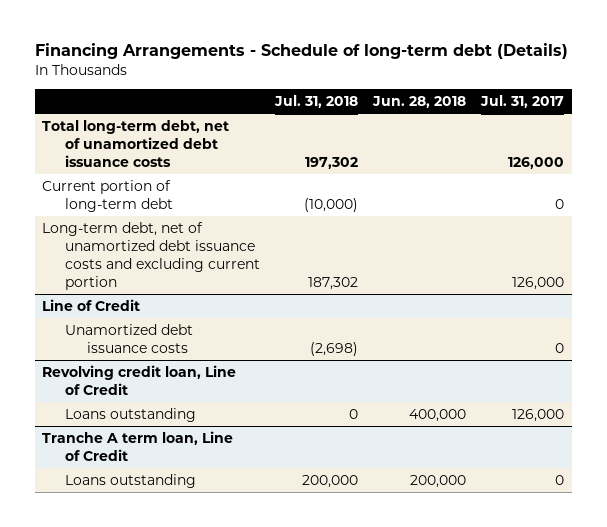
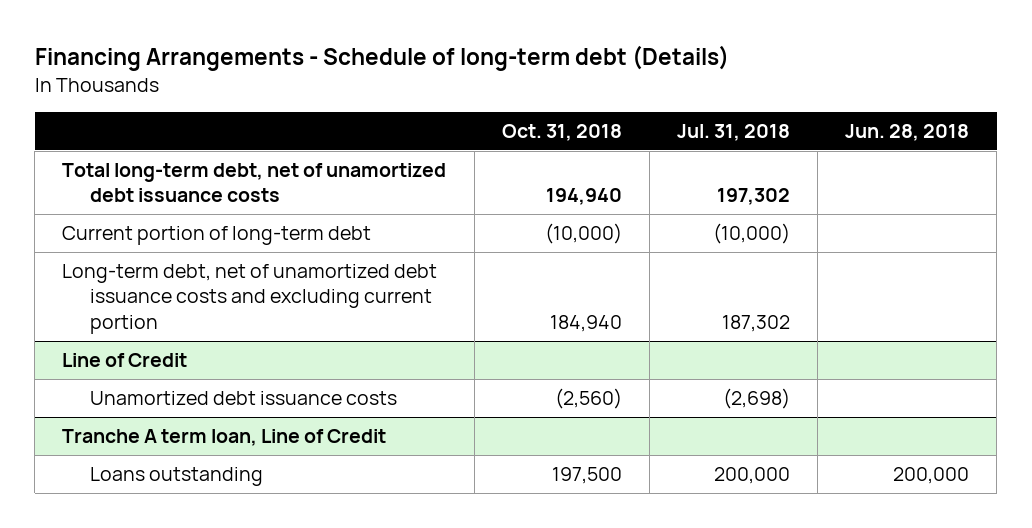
- | Jul. 31, 2018 | Jun. 28, 2018 | Jul. 31, 2017
+ | Oct. 31, 2018 | Jul. 31, 2018 | Jun. 28, 2018
- Revolving credit loan, Line of Credit
- Loans outstanding | 0 | 400,000 | 126,000

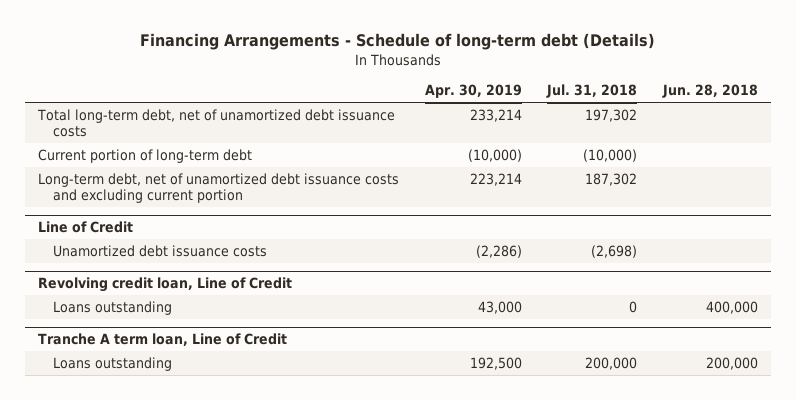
- | Oct. 31, 2018 | Jul. 31, 2018 | Jun. 28, 2018
+ | Apr. 30, 2019 | Jul. 31, 2018 | Jun. 28, 2018
+ Revolving credit loan, Line of Credit
+ Loans outstanding | 43,000 | 0 | 400,000

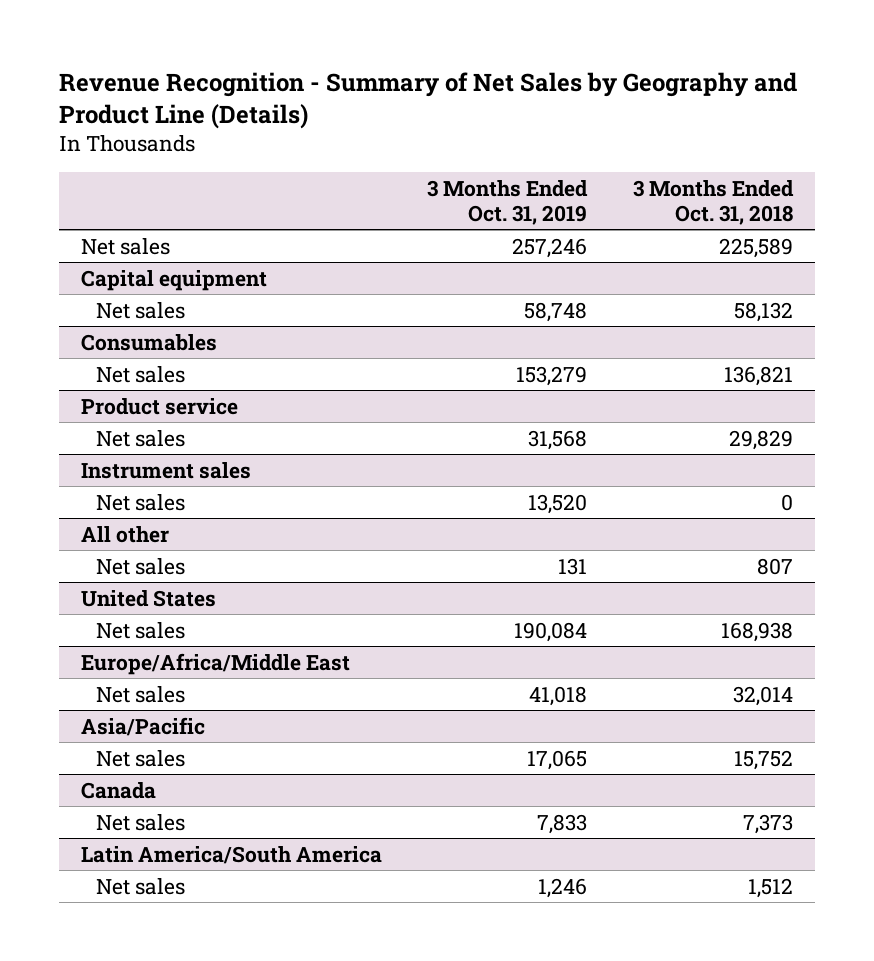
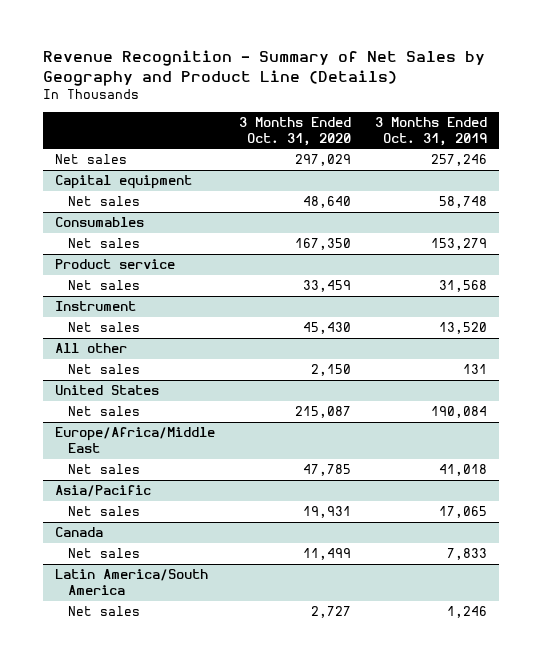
- | 3 Months Ended Oct. 31, 2019 | 3 Months Ended Oct. 31, 2018
+ | 3 Months Ended Oct. 31, 2020 | 3 Months Ended Oct. 31, 2019
- Instrument sales
+ Instrument

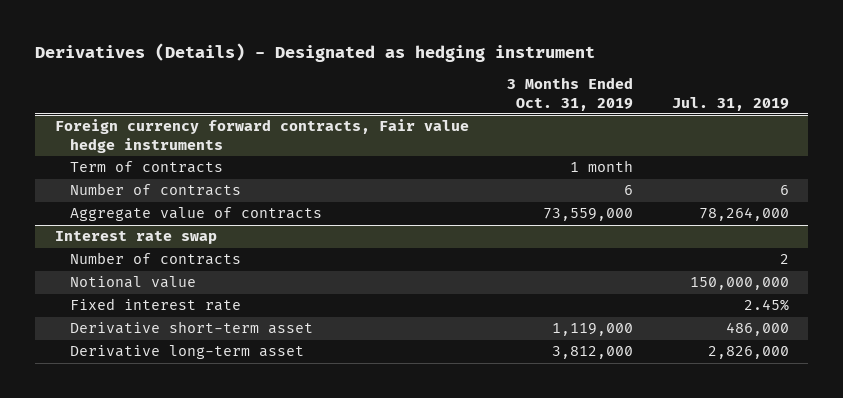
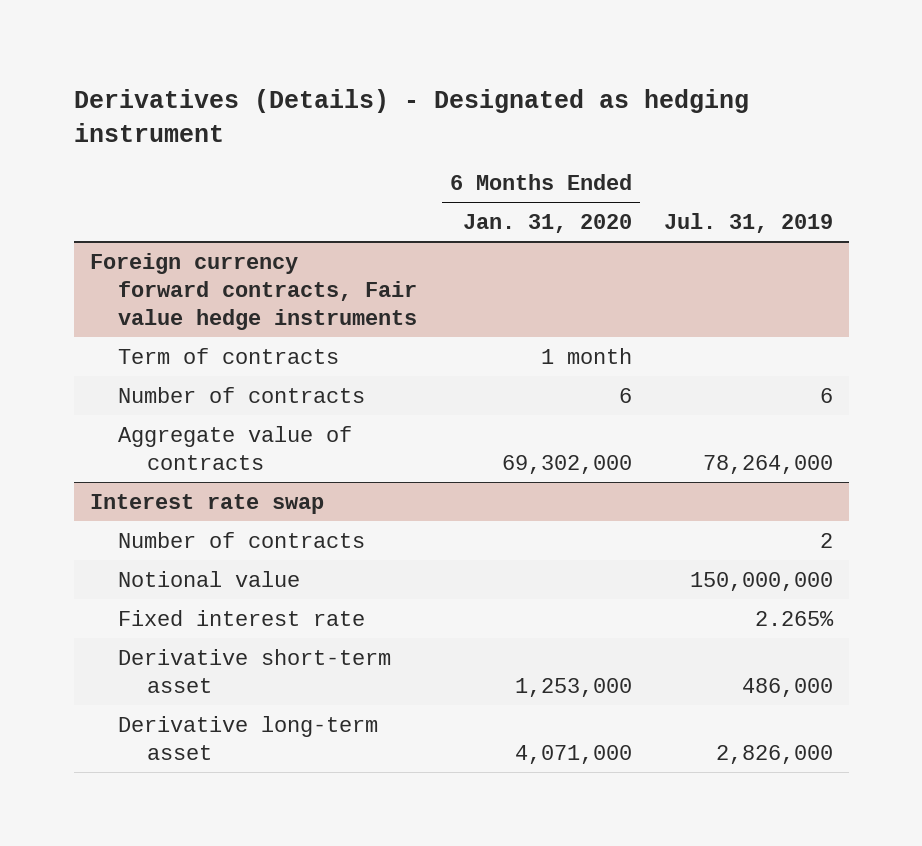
- | 3 Months Ended Oct. 31, 2019 | Jul. 31, 2019
+ | 6 Months Ended Jan. 31, 2020 | Jul. 31, 2019
@ Interest rate swap
- Fixed interest rate | | 2.45%
+ Fixed interest rate | | 2.265%

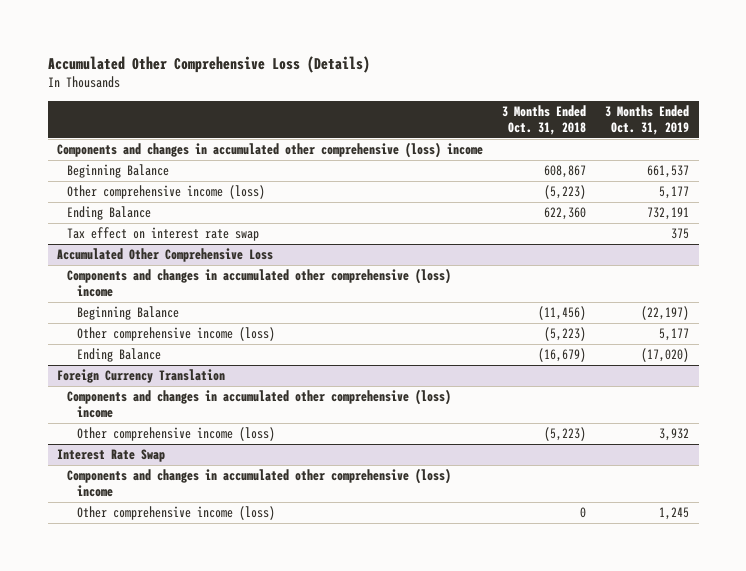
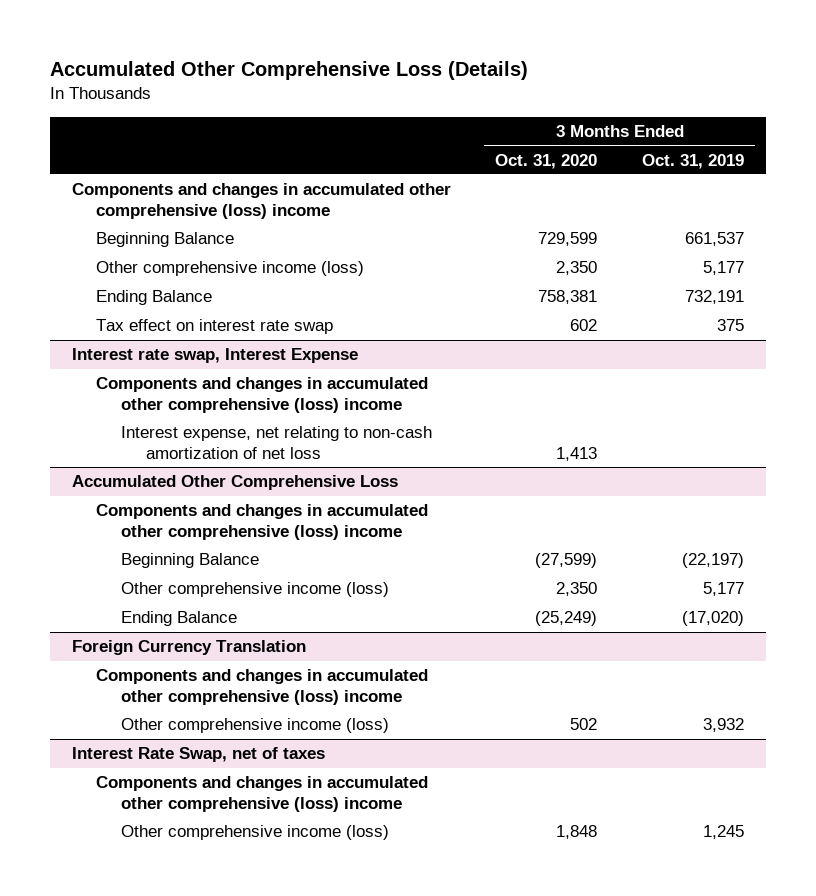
- | 3 Months Ended Oct. 31, 2018 | 3 Months Ended Oct. 31, 2019
+ | 3 Months Ended Oct. 31, 2020 | 3 Months Ended Oct. 31, 2019
+ Interest rate swap, Interest Expense
+ Components and changes in accumulated other comprehensive (loss) income
+ Interest expense, net relating to non-cash amortization of net loss | 1,413 |
- Interest Rate Swap
+ Interest Rate Swap, net of taxes

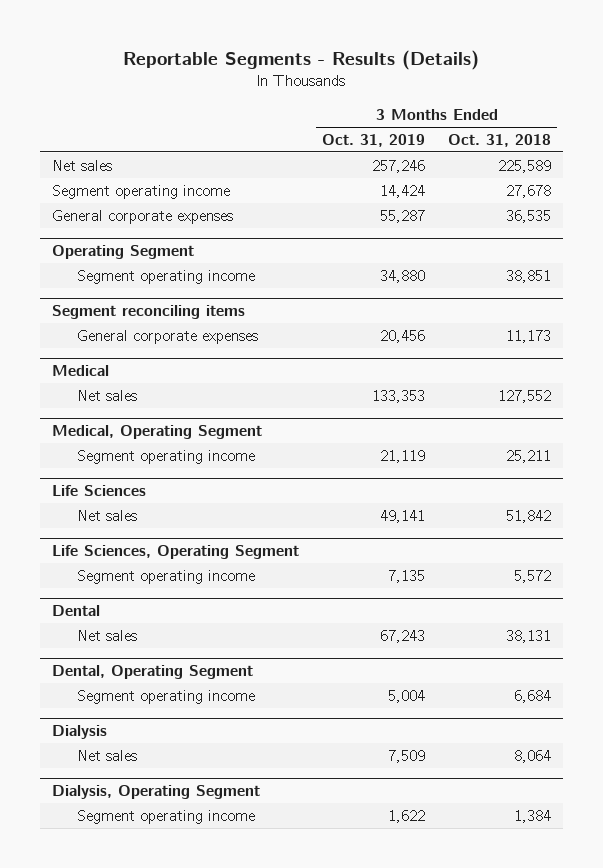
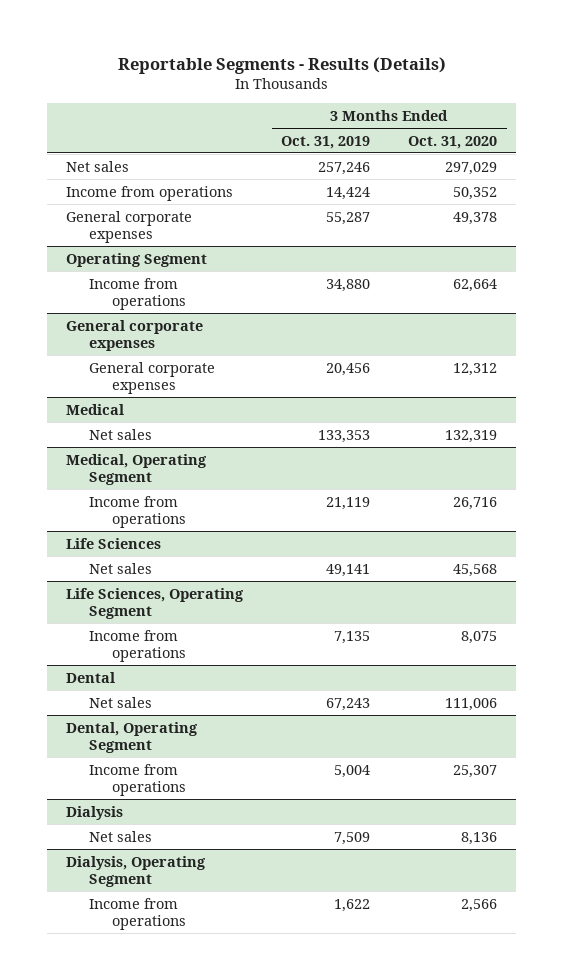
- | 3 Months Ended Oct. 31, 2019 | 3 Months Ended Oct. 31, 2018
+ | 3 Months Ended Oct. 31, 2019 | 3 Months Ended Oct. 31, 2020
- Segment operating income | 14,424 | 27,678
+ Income from operations | 14,424 | 50,352
@ Operating Segment
- Segment operating income | 34,880 | 38,851
- Segment reconciling items
@ Operating Segment
+ Income from operations | 34,880 | 62,664
+ General corporate expenses
@ Medical, Operating Segment
- Segment operating income | 21,119 | 25,211
+ Income from operations | 21,119 | 26,716
@ Life Sciences, Operating Segment
- Segment operating income | 7,135 | 5,572
+ Income from operations | 7,135 | 8,075
@ Dental, Operating Segment
- Segment operating income | 5,004 | 6,684
+ Income from operations | 5,004 | 25,307
@ Dialysis, Operating Segment
- Segment operating income | 1,622 | 1,384
+ Income from operations | 1,622 | 2,566

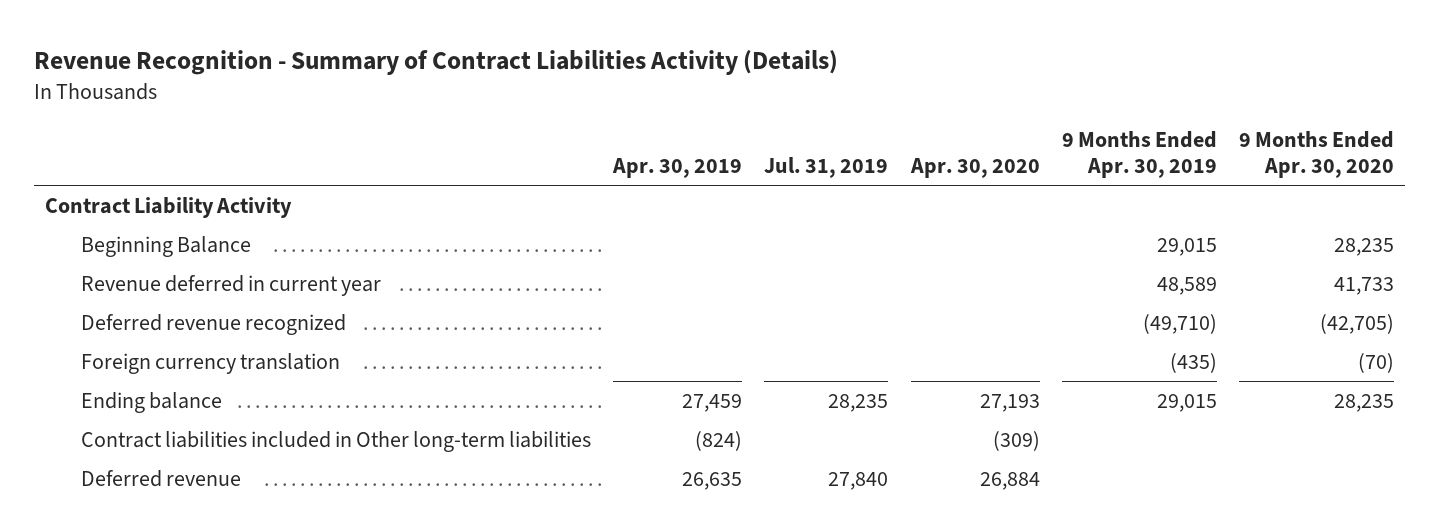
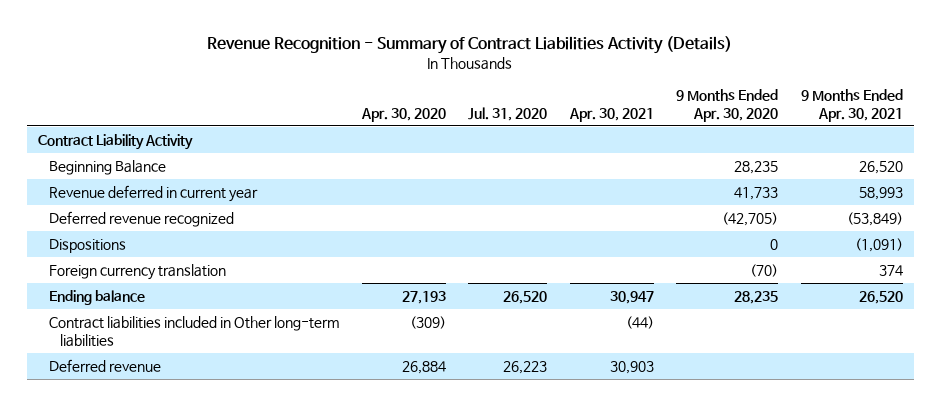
- | Apr. 30, 2019 | Jul. 31, 2019 | Apr. 30, 2020 | 9 Months Ended Apr. 30, 2019 | 9 Months Ended Apr. 30, 2020
+ | Apr. 30, 2020 | Jul. 31, 2020 | Apr. 30, 2021 | 9 Months Ended Apr. 30, 2020 | 9 Months Ended Apr. 30, 2021
+ Dispositions | | | | 0 | (1,091)

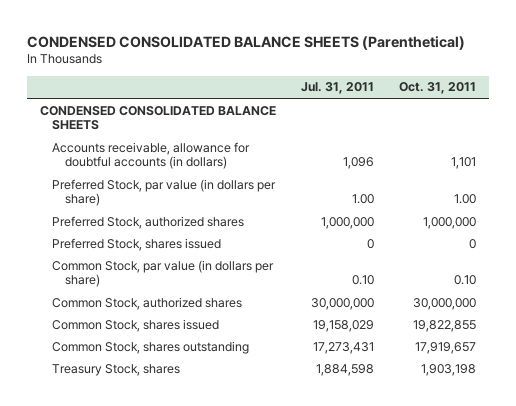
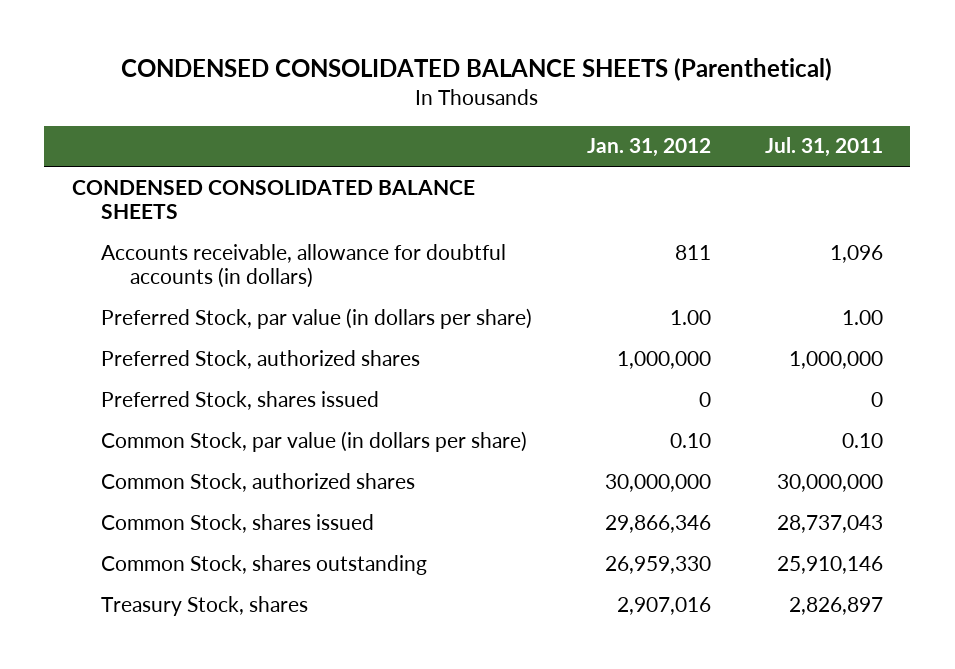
- | Jul. 31, 2011 | Oct. 31, 2011
+ | Jan. 31, 2012 | Jul. 31, 2011
- Common Stock, shares issued | 19,158,029 | 19,822,855
- Common Stock, shares outstanding | 17,273,431 | 17,919,657
- Treasury Stock, shares | 1,884,598 | 1,903,198
+ Common Stock, shares issued | 29,866,346 | 28,737,043
+ Common Stock, shares outstanding | 26,959,330 | 25,910,146
+ Treasury Stock, shares | 2,907,016 | 2,826,897

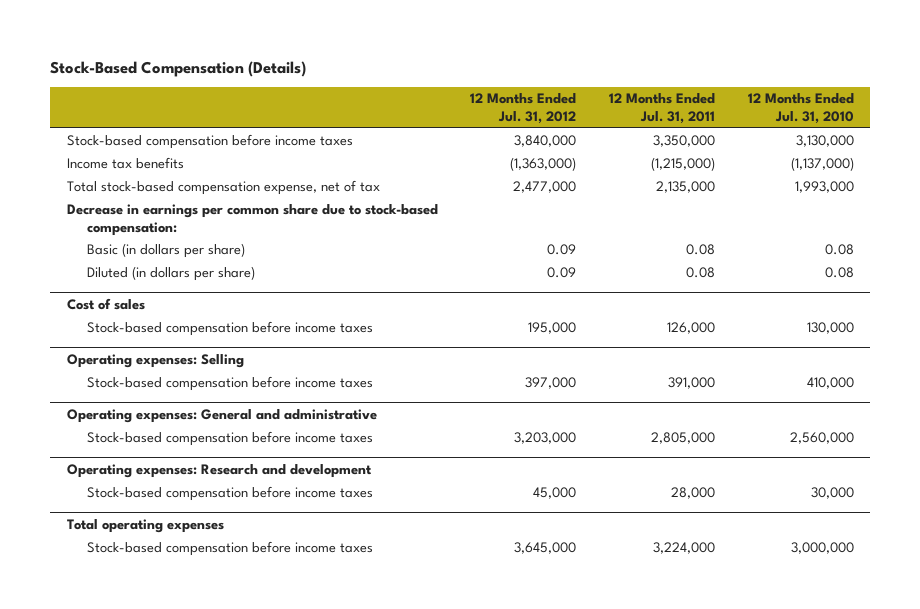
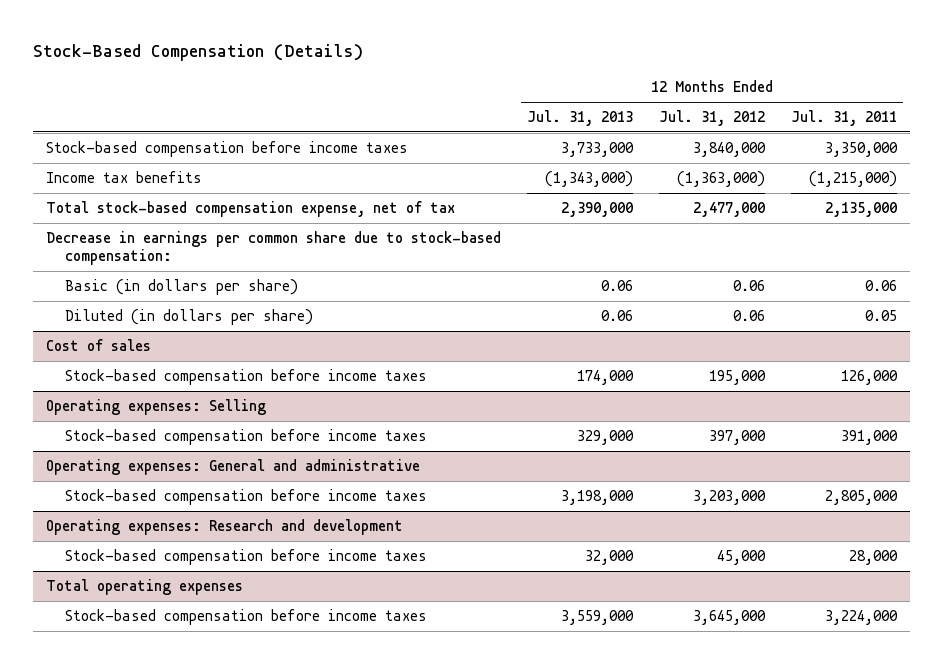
- | 12 Months Ended Jul. 31, 2012 | 12 Months Ended Jul. 31, 2011 | 12 Months Ended Jul. 31, 2010
+ | 12 Months Ended Jul. 31, 2013 | 12 Months Ended Jul. 31, 2012 | 12 Months Ended Jul. 31, 2011
- Basic (in dollars per share) | 0.09 | 0.08 | 0.08
- Diluted (in dollars per share) | 0.09 | 0.08 | 0.08
+ Basic (in dollars per share) | 0.06 | 0.06 | 0.06
+ Diluted (in dollars per share) | 0.06 | 0.06 | 0.05

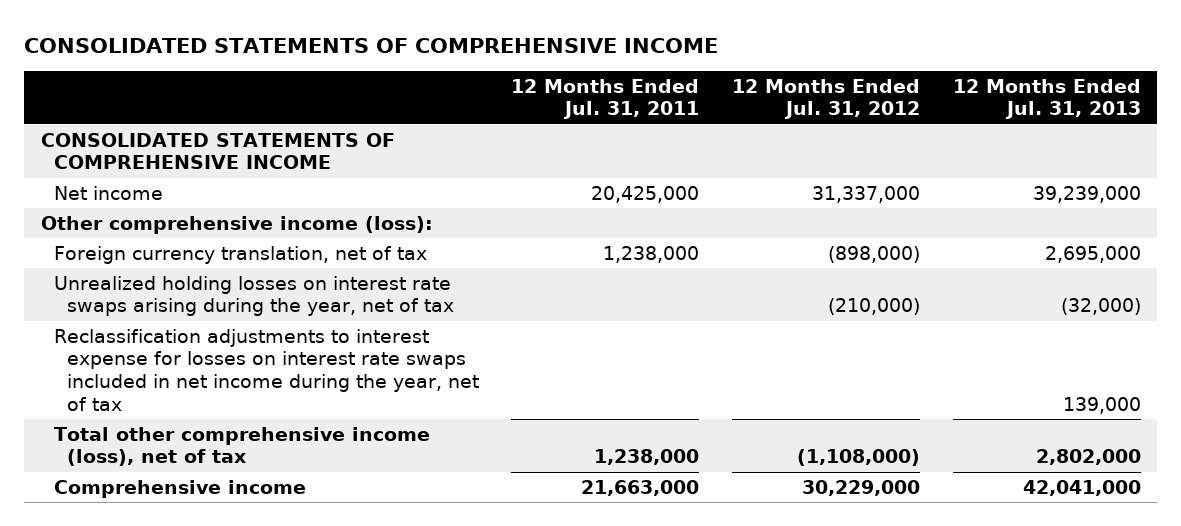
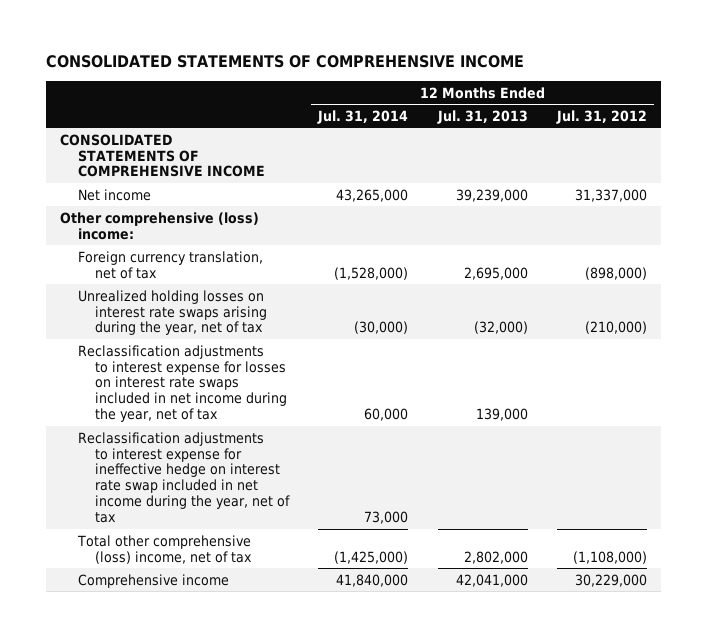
- | 12 Months Ended Jul. 31, 2011 | 12 Months Ended Jul. 31, 2012 | 12 Months Ended Jul. 31, 2013
+ | 12 Months Ended Jul. 31, 2014 | 12 Months Ended Jul. 31, 2013 | 12 Months Ended Jul. 31, 2012
- Other comprehensive income (loss):
+ Other comprehensive (loss) income:
- Total other comprehensive income (loss), net of tax | 1,238,000 | (1,108,000) | 2,802,000
+ Reclassification adjustments to interest expense for ineffective hedge on interest rate swap included in net income during the year, net of tax | 73,000 | |
+ Total other comprehensive (loss) income, net of tax | (1,425,000) | 2,802,000 | (1,108,000)

